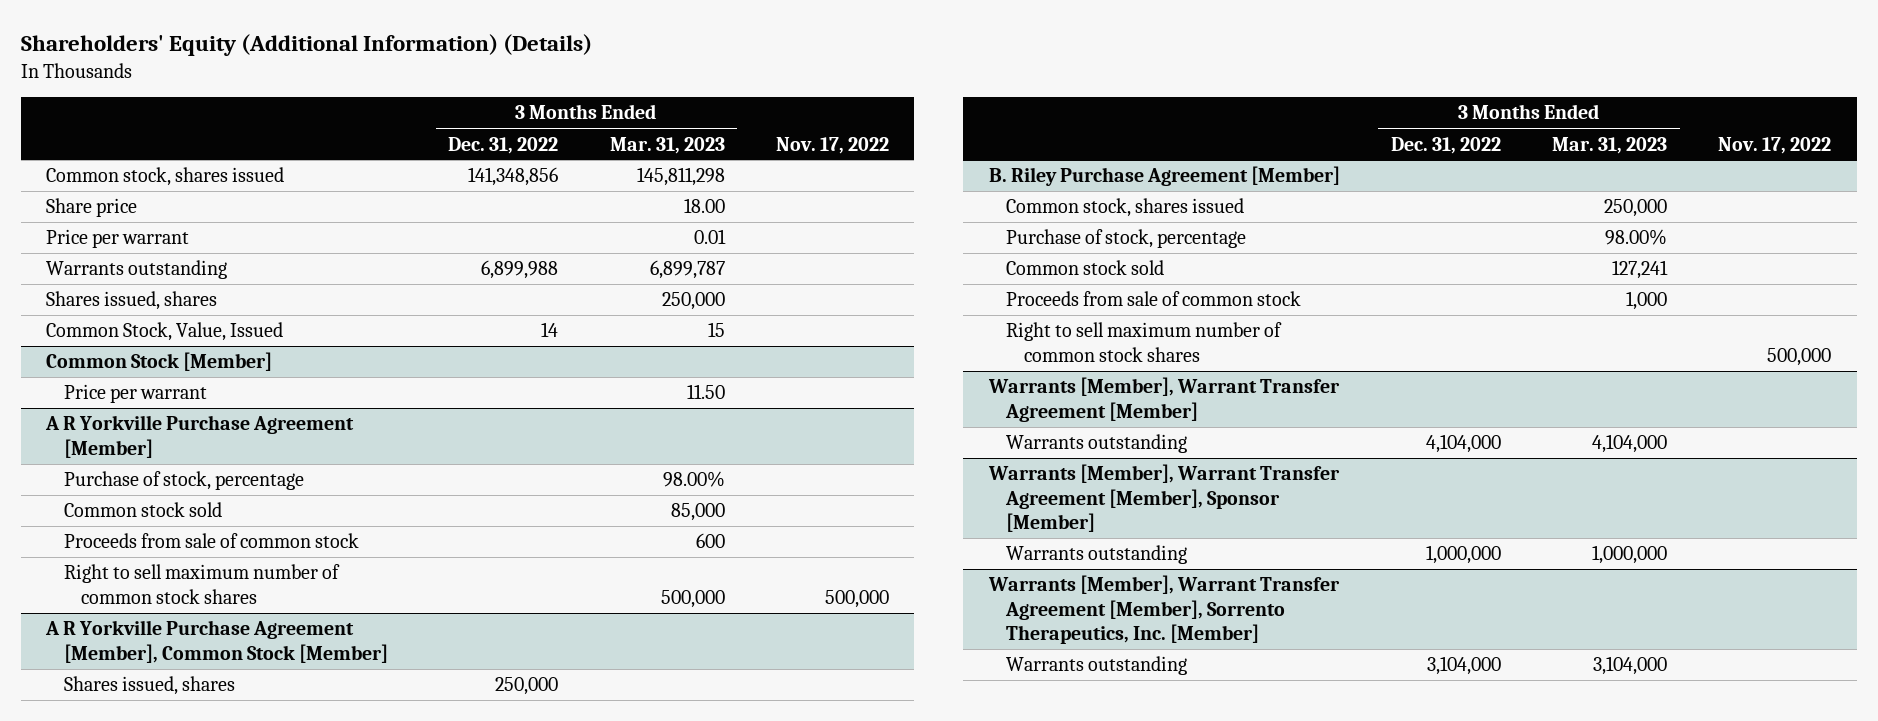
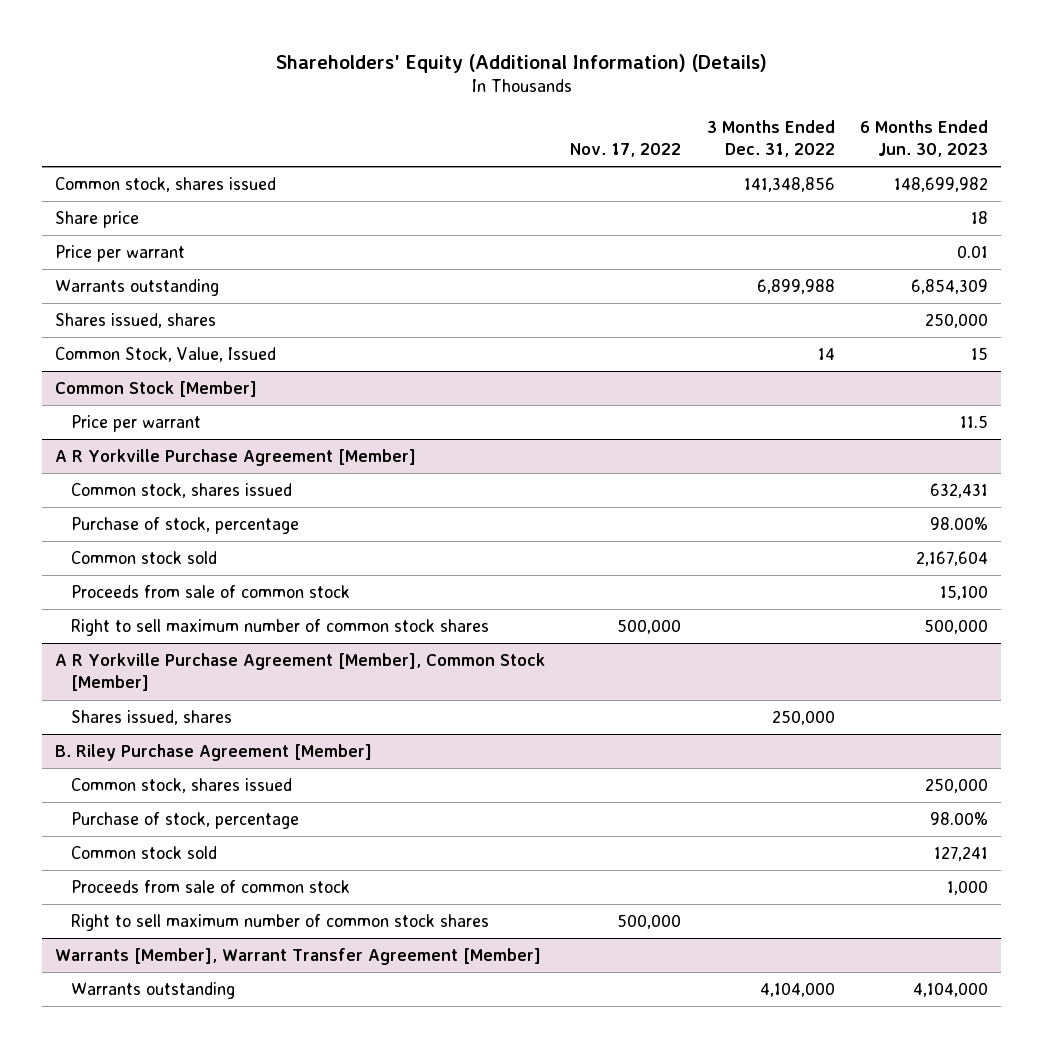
- | 3 Months Ended Dec. 31, 2022 | 3 Months Ended Mar. 31, 2023 | Nov. 17, 2022
+ | Nov. 17, 2022 | 3 Months Ended Dec. 31, 2022 | 6 Months Ended Jun. 30, 2023
@ A R Yorkville Purchase Agreement [Member]
+ Common stock, shares issued | | | 632,431
- Warrants [Member], Warrant Transfer Agreement [Member], Sponsor [Member]
- Warrants outstanding | 1,000,000 | 1,000,000 |
- Warrants [Member], Warrant Transfer Agreement [Member], Sorrento Therapeutics, Inc. [Member]
- Warrants outstanding | 3,104,000 | 3,104,000 |

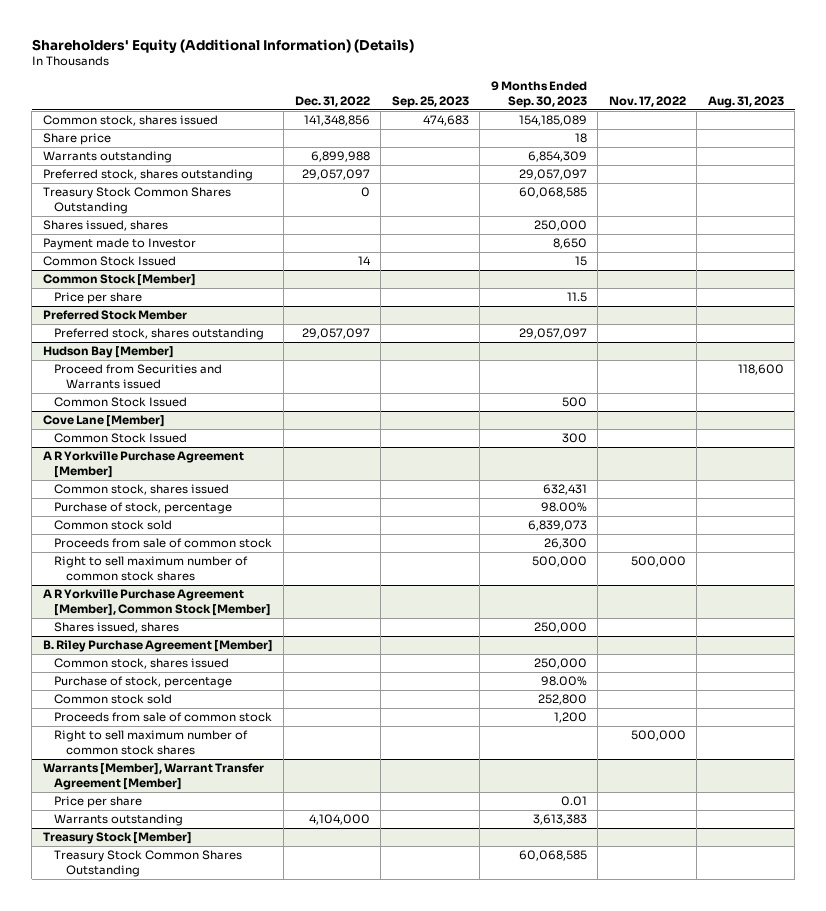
- | Nov. 17, 2022 | 3 Months Ended Dec. 31, 2022 | 6 Months Ended Jun. 30, 2023
+ | Dec. 31, 2022 | Sep. 25, 2023 | 9 Months Ended Sep. 30, 2023 | Nov. 17, 2022 | Aug. 31, 2023
- Price per warrant | | | 0.01
+ Preferred stock, shares outstanding | 29,057,097 | | 29,057,097 | |
+ Treasury Stock Common Shares Outstanding | 0 | | 60,068,585 | |
- Common Stock, Value, Issued | | 14 | 15
+ Payment made to Investor | | | 8,650 | |
+ Common Stock Issued | 14 | | 15 | |
@ Common Stock [Member]
- Price per warrant | | | 11.5
+ Price per share | | | 11.5 | |
+ Preferred Stock Member
+ Preferred stock, shares outstanding | 29,057,097 | | 29,057,097 | |
+ Hudson Bay [Member]
+ Proceed from Securities and Warrants issued | | | | | 118,600
+ Common Stock Issued | | | 500 | |
+ Cove Lane [Member]
+ Common Stock Issued | | | 300 | |
@ Warrants [Member], Warrant Transfer Agreement [Member]
+ Price per share | | | 0.01 | |
+ Treasury Stock [Member]
+ Treasury Stock Common Shares Outstanding | | | 60,068,585 | |

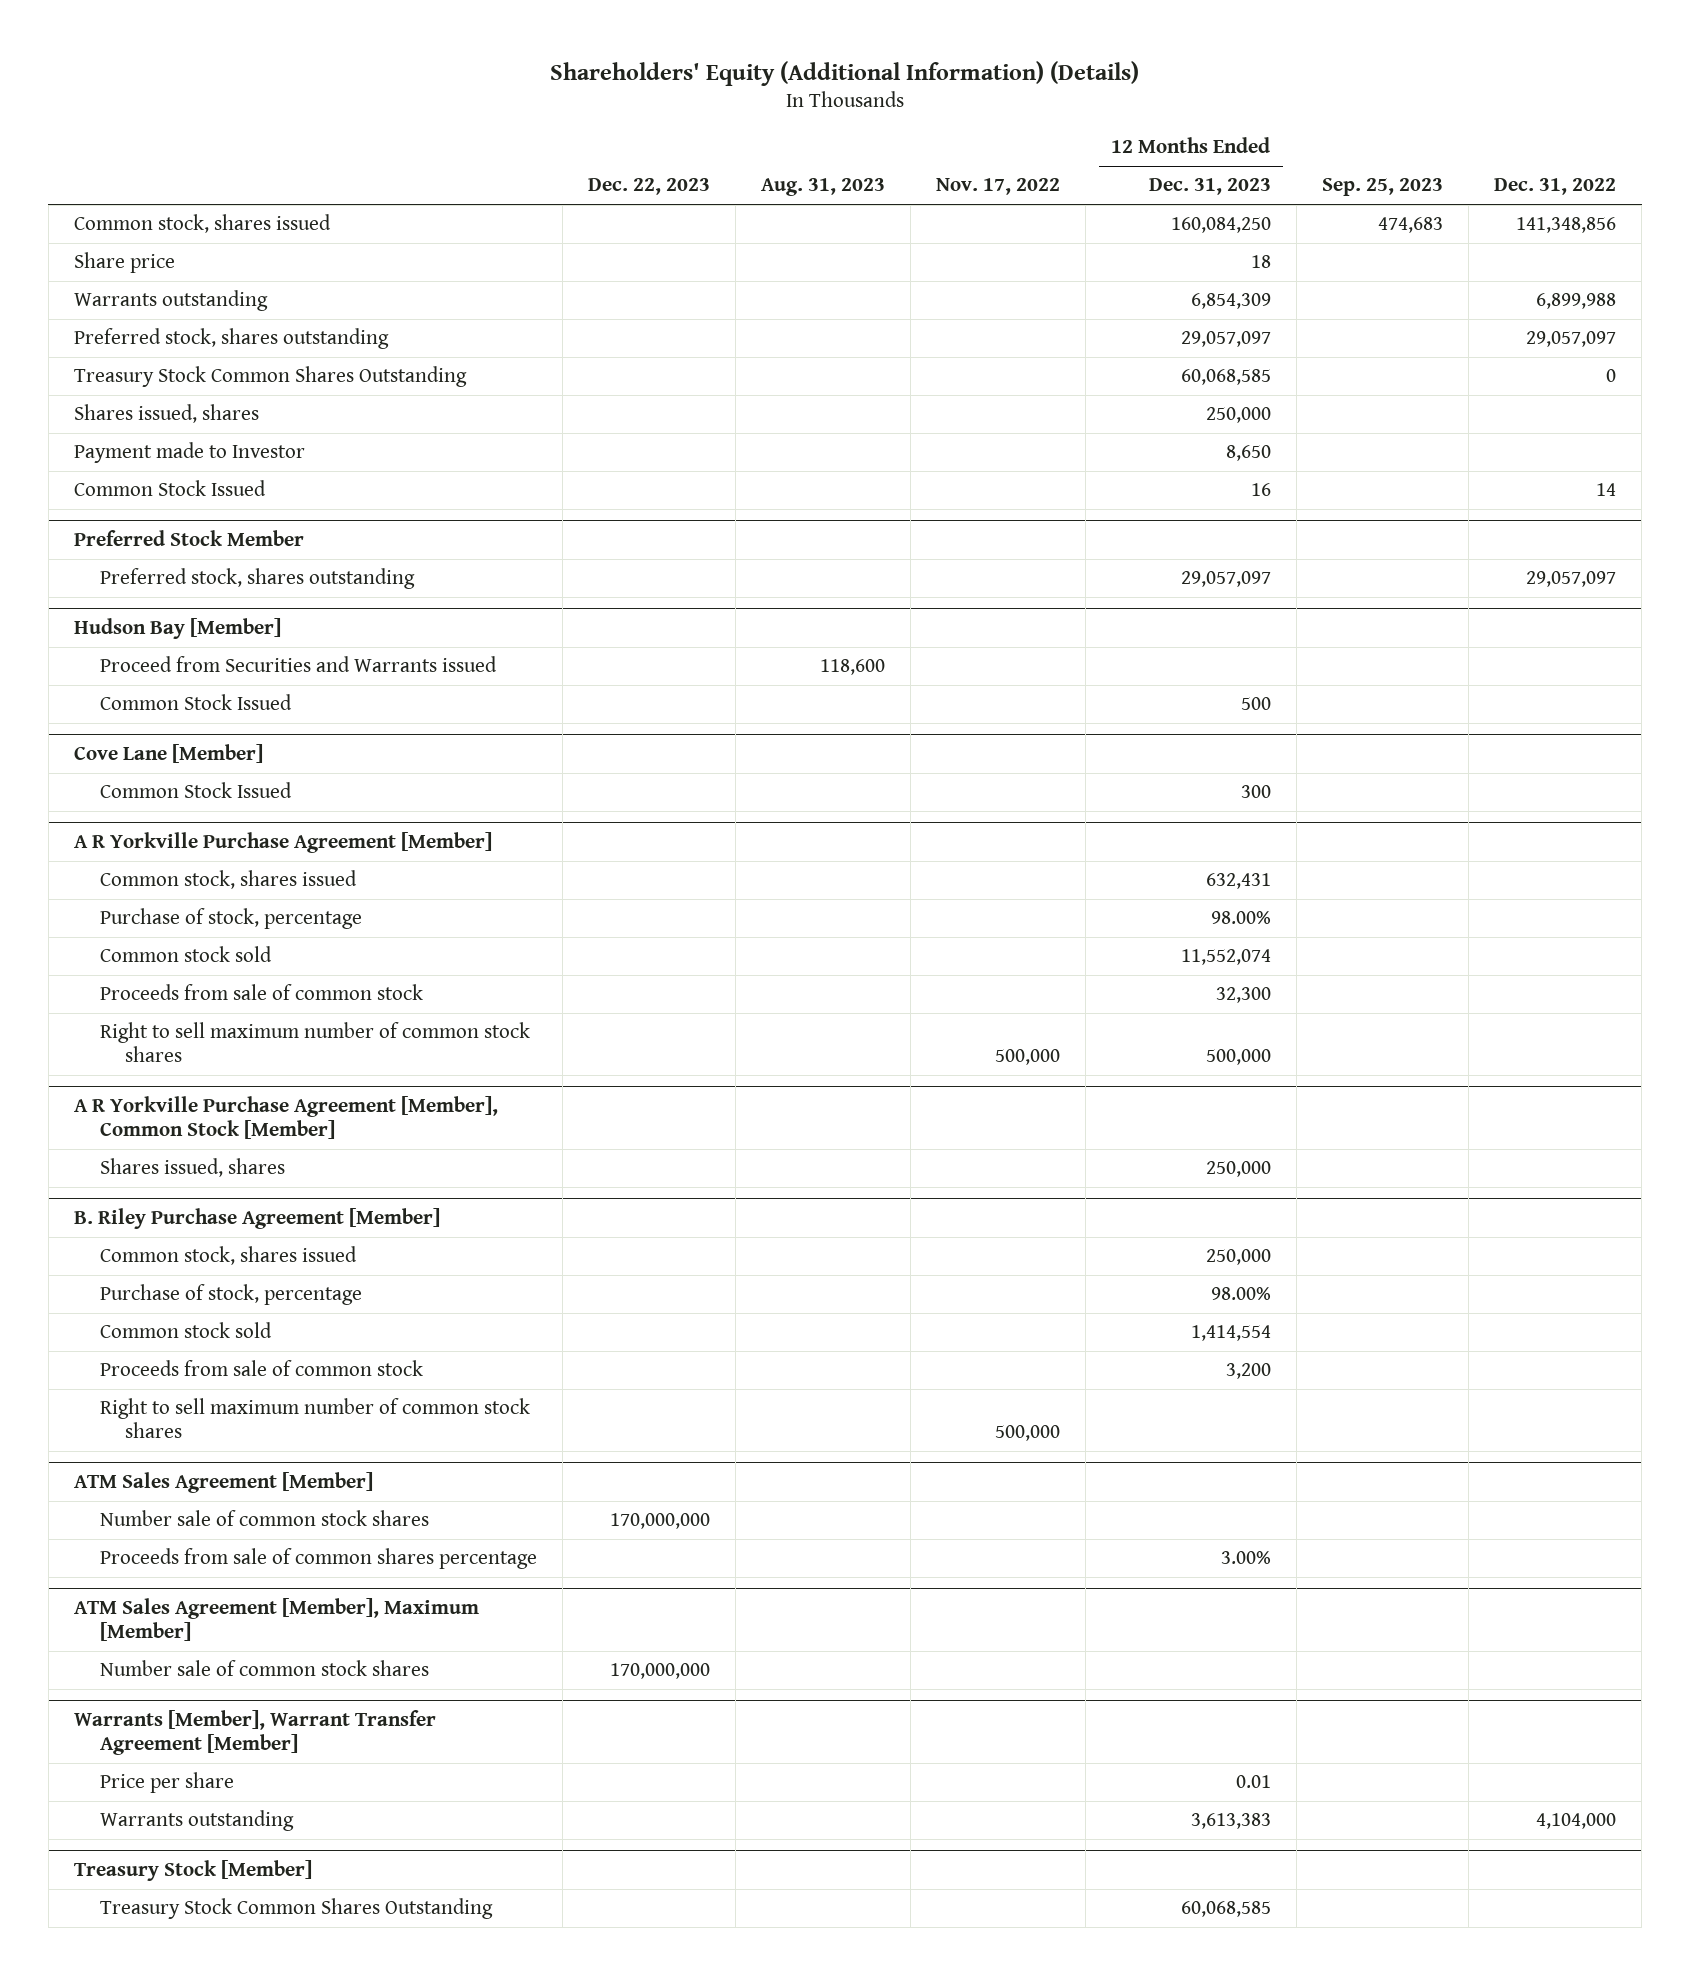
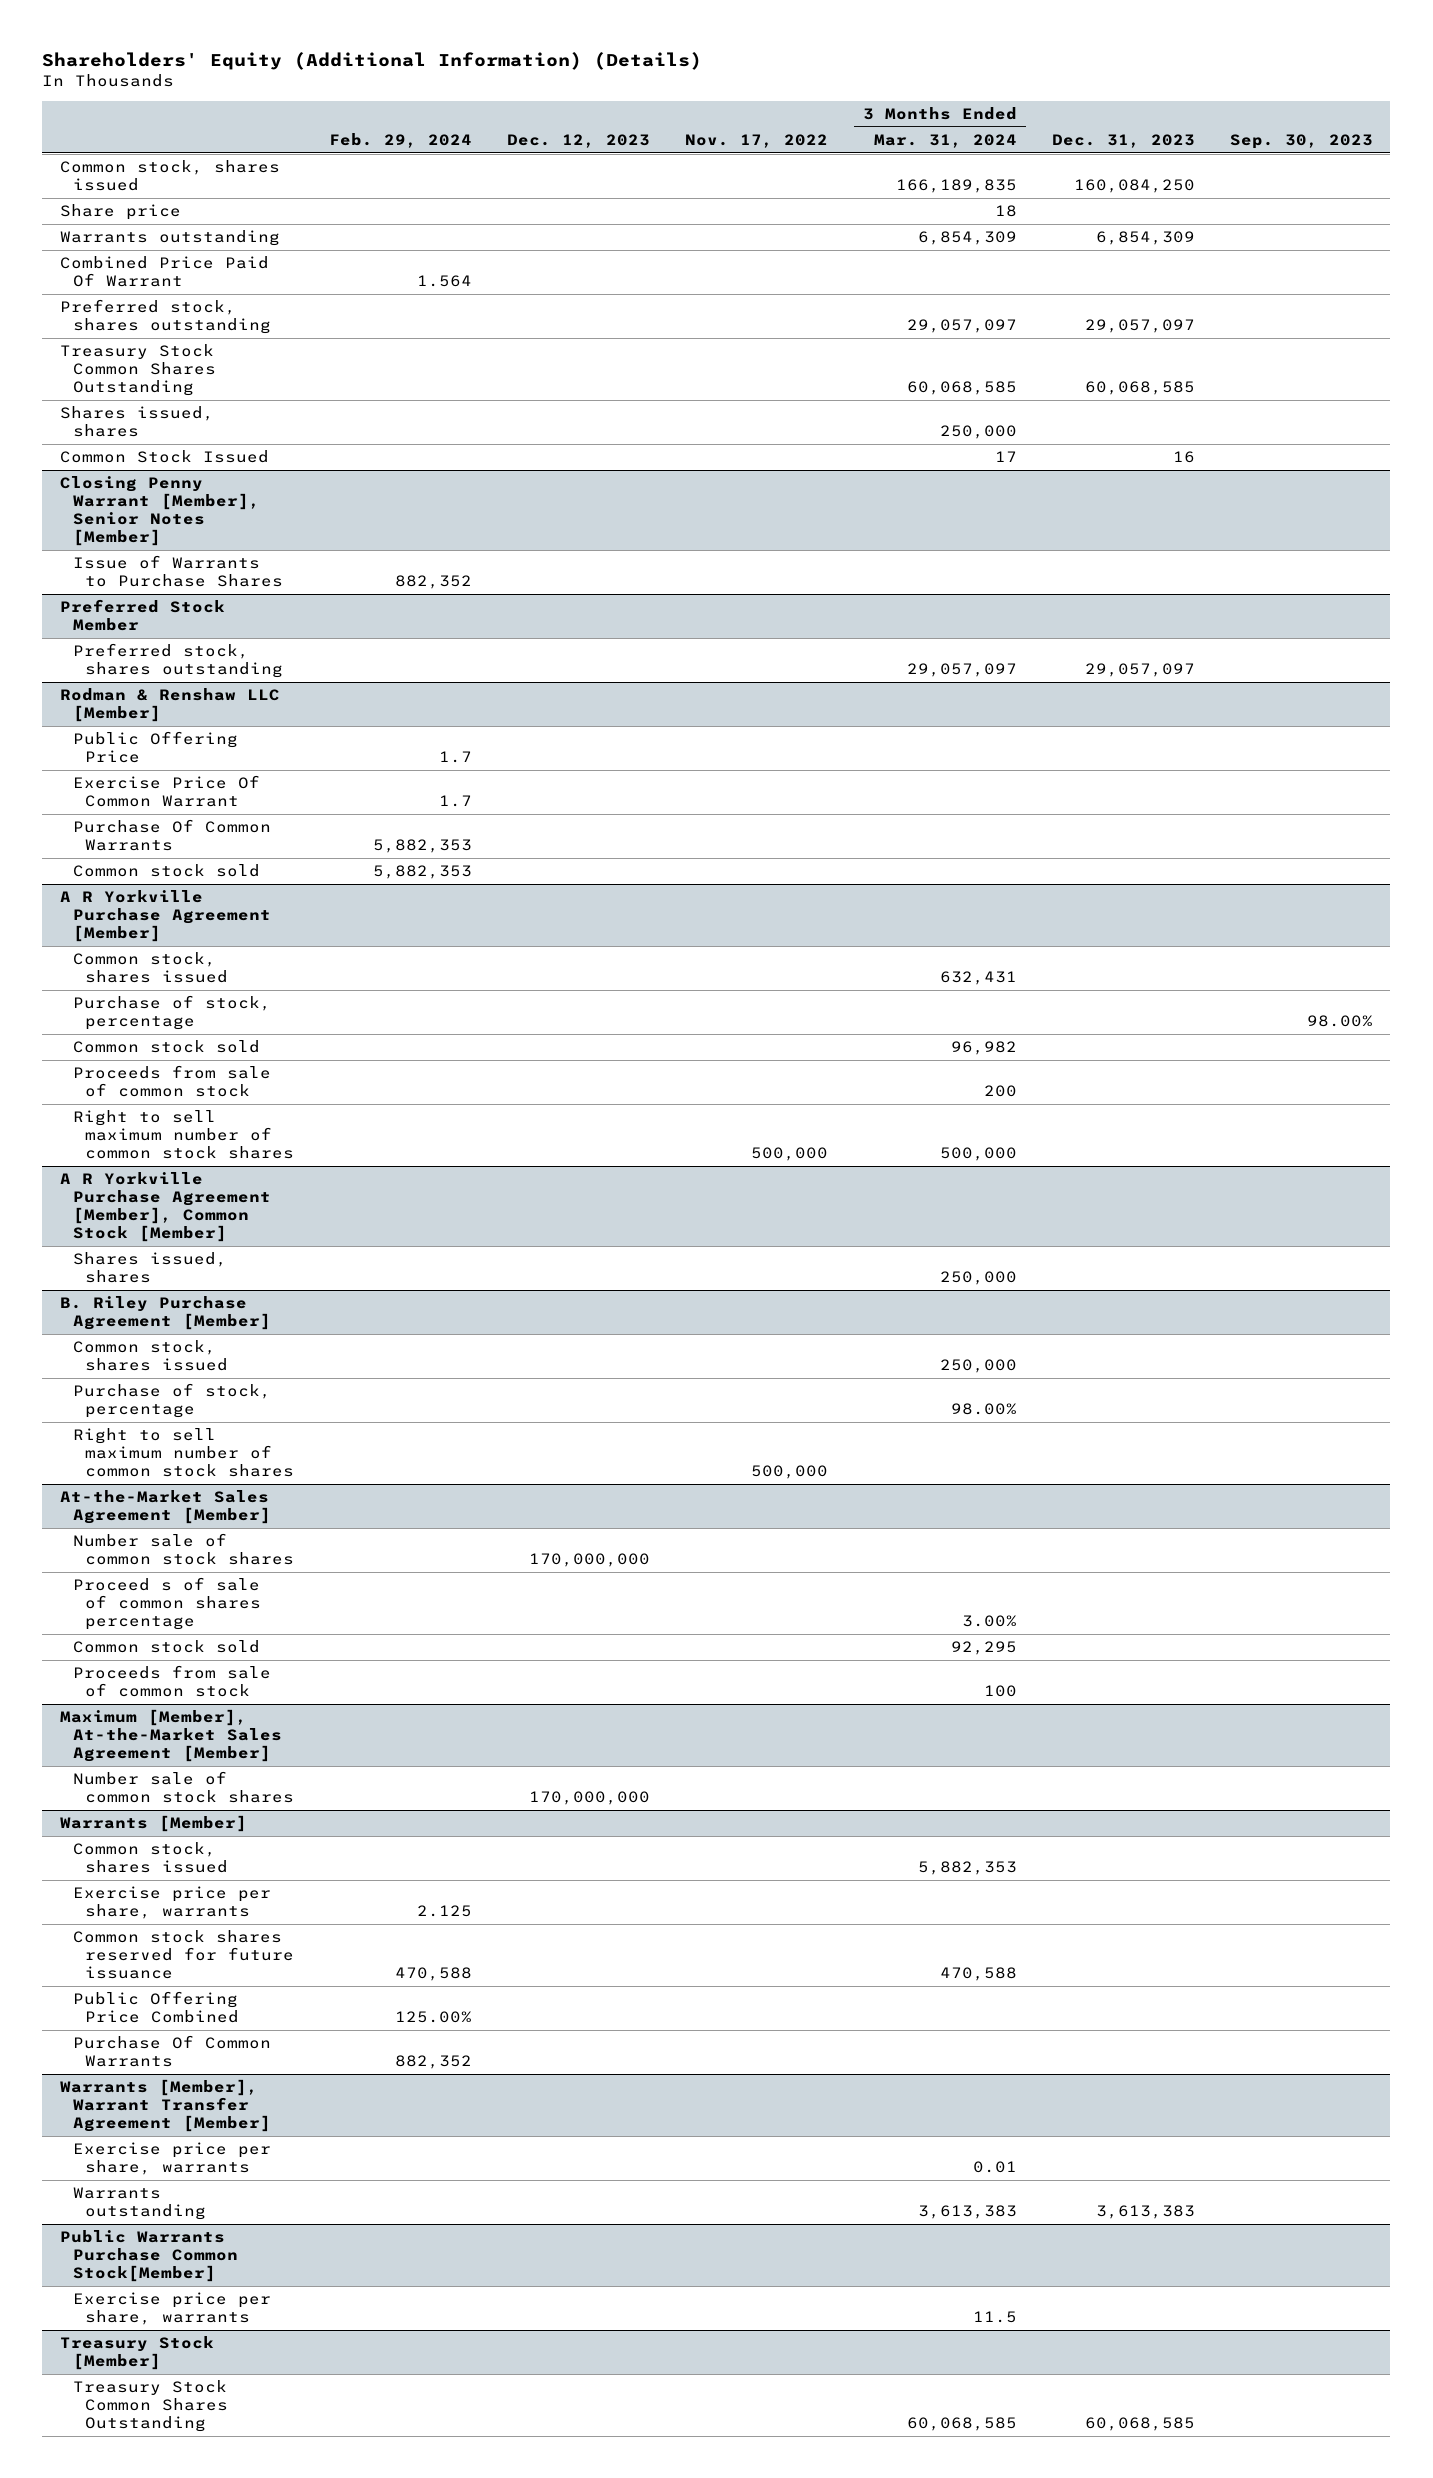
- | Dec. 22, 2023 | Aug. 31, 2023 | Nov. 17, 2022 | 12 Months Ended Dec. 31, 2023 | Sep. 25, 2023 | Dec. 31, 2022
+ | Feb. 29, 2024 | Dec. 12, 2023 | Nov. 17, 2022 | 3 Months Ended Mar. 31, 2024 | Dec. 31, 2023 | Sep. 30, 2023
+ Combined Price Paid Of Warrant | 1.564 | | | | |
- Payment made to Investor | | | | 8,650 | |
+ Closing Penny Warrant [Member], Senior Notes [Member]
+ Issue of Warrants to Purchase Shares | 882,352 | | | | |
- Hudson Bay [Member]
- Proceed from Securities and Warrants issued | | 118,600 | | | |
- Common Stock Issued | | | | 500 | |
- Cove Lane [Member]
- Common Stock Issued | | | | 300 | |
+ Rodman & Renshaw LLC [Member]
+ Public Offering Price | 1.7 | | | | |
+ Exercise Price Of Common Warrant | 1.7 | | | | |
+ Purchase Of Common Warrants | 5,882,353 | | | | |
+ Common stock sold | 5,882,353 | | | | |
@ B. Riley Purchase Agreement [Member]
- Common stock sold | | | | 1,414,554 | |
- Proceeds from sale of common stock | | | | 3,200 | |
- ATM Sales Agreement [Member]
+ At-the-Market Sales Agreement [Member]
- Proceeds from sale of common shares percentage | | | | 3.00% | |
- ATM Sales Agreement [Member], Maximum [Member]
- Number sale of common stock shares | 170,000,000 | | | | |
+ Proceed s of sale of common shares percentage | | | | 3.00% | |
+ Common stock sold | | | | 92,295 | |
+ Proceeds from sale of common stock | | | | 100 | |
+ Maximum [Member], At-the-Market Sales Agreement [Member]
+ Number sale of common stock shares | | 170,000,000 | | | |
+ Warrants [Member]
+ Common stock, shares issued | | | | 5,882,353 | |
+ Exercise price per share, warrants | 2.125 | | | | |
+ Common stock shares reserved for future issuance | 470,588 | | | 470,588 | |
+ Public Offering Price Combined | 125.00% | | | | |
+ Purchase Of Common Warrants | 882,352 | | | | |
@ Warrants [Member], Warrant Transfer Agreement [Member]
- Price per share | | | | 0.01 | |
+ Exercise price per share, warrants | | | | 0.01 | |
+ Public Warrants Purchase Common Stock[Member]
+ Exercise price per share, warrants | | | | 11.5 | |

